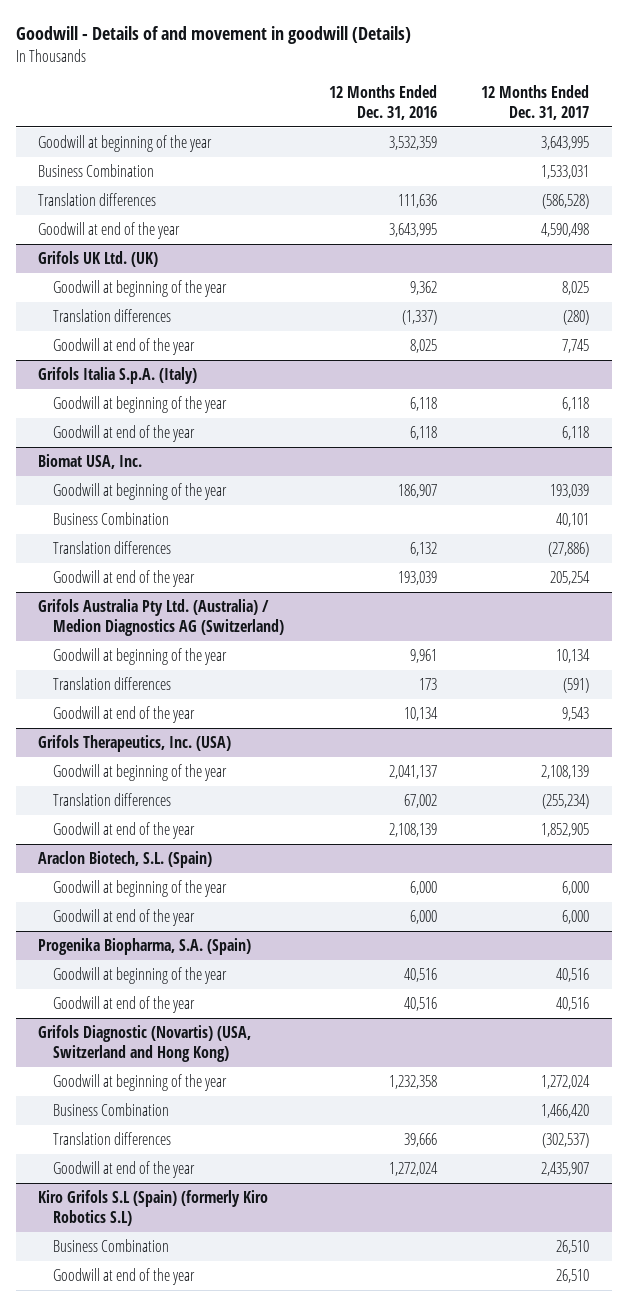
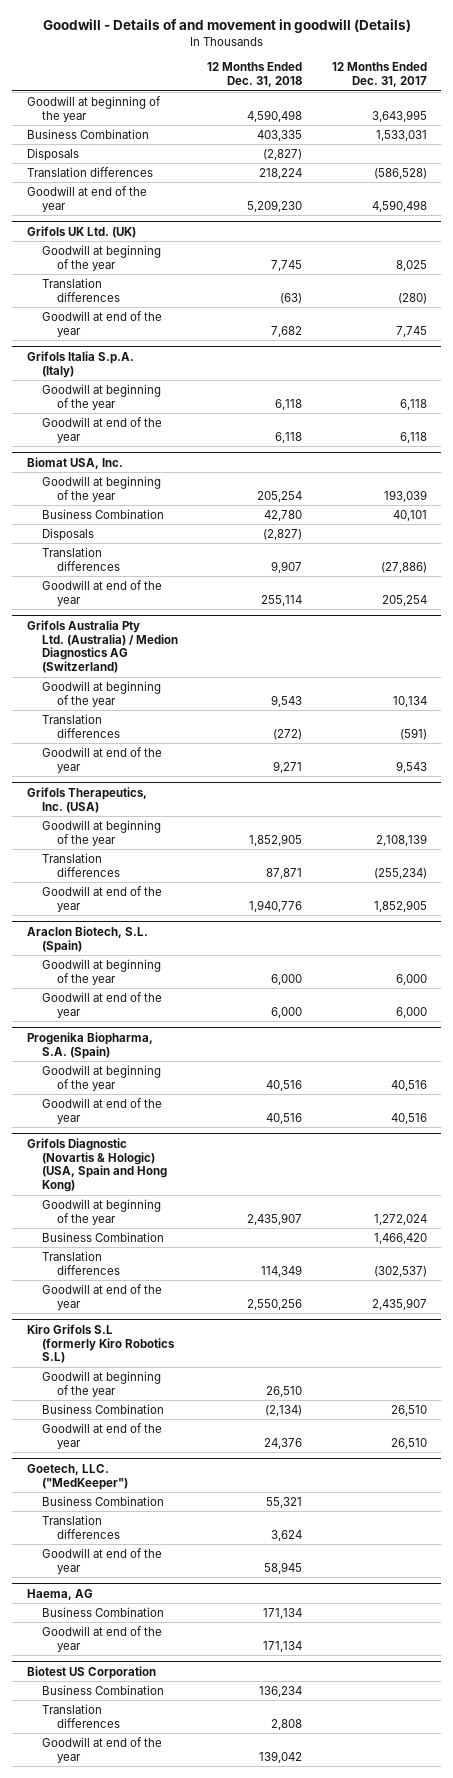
- | 12 Months Ended Dec. 31, 2016 | 12 Months Ended Dec. 31, 2017
+ | 12 Months Ended Dec. 31, 2018 | 12 Months Ended Dec. 31, 2017
+ Disposals | (2,827) |
@ Biomat USA, Inc.
+ Disposals | (2,827) |
- Grifols Diagnostic (Novartis) (USA, Switzerland and Hong Kong)
+ Grifols Diagnostic (Novartis & Hologic) (USA, Spain and Hong Kong)
- Kiro Grifols S.L (Spain) (formerly Kiro Robotics S.L)
+ Kiro Grifols S.L (formerly Kiro Robotics S.L)
+ Goodwill at beginning of the year | 26,510 |
+ Goetech, LLC. ("MedKeeper")
+ Business Combination | 55,321 |
+ Translation differences | 3,624 |
+ Goodwill at end of the year | 58,945 |
+ Haema, AG
+ Business Combination | 171,134 |
+ Goodwill at end of the year | 171,134 |
+ Biotest US Corporation
+ Business Combination | 136,234 |
+ Translation differences | 2,808 |
+ Goodwill at end of the year | 139,042 |

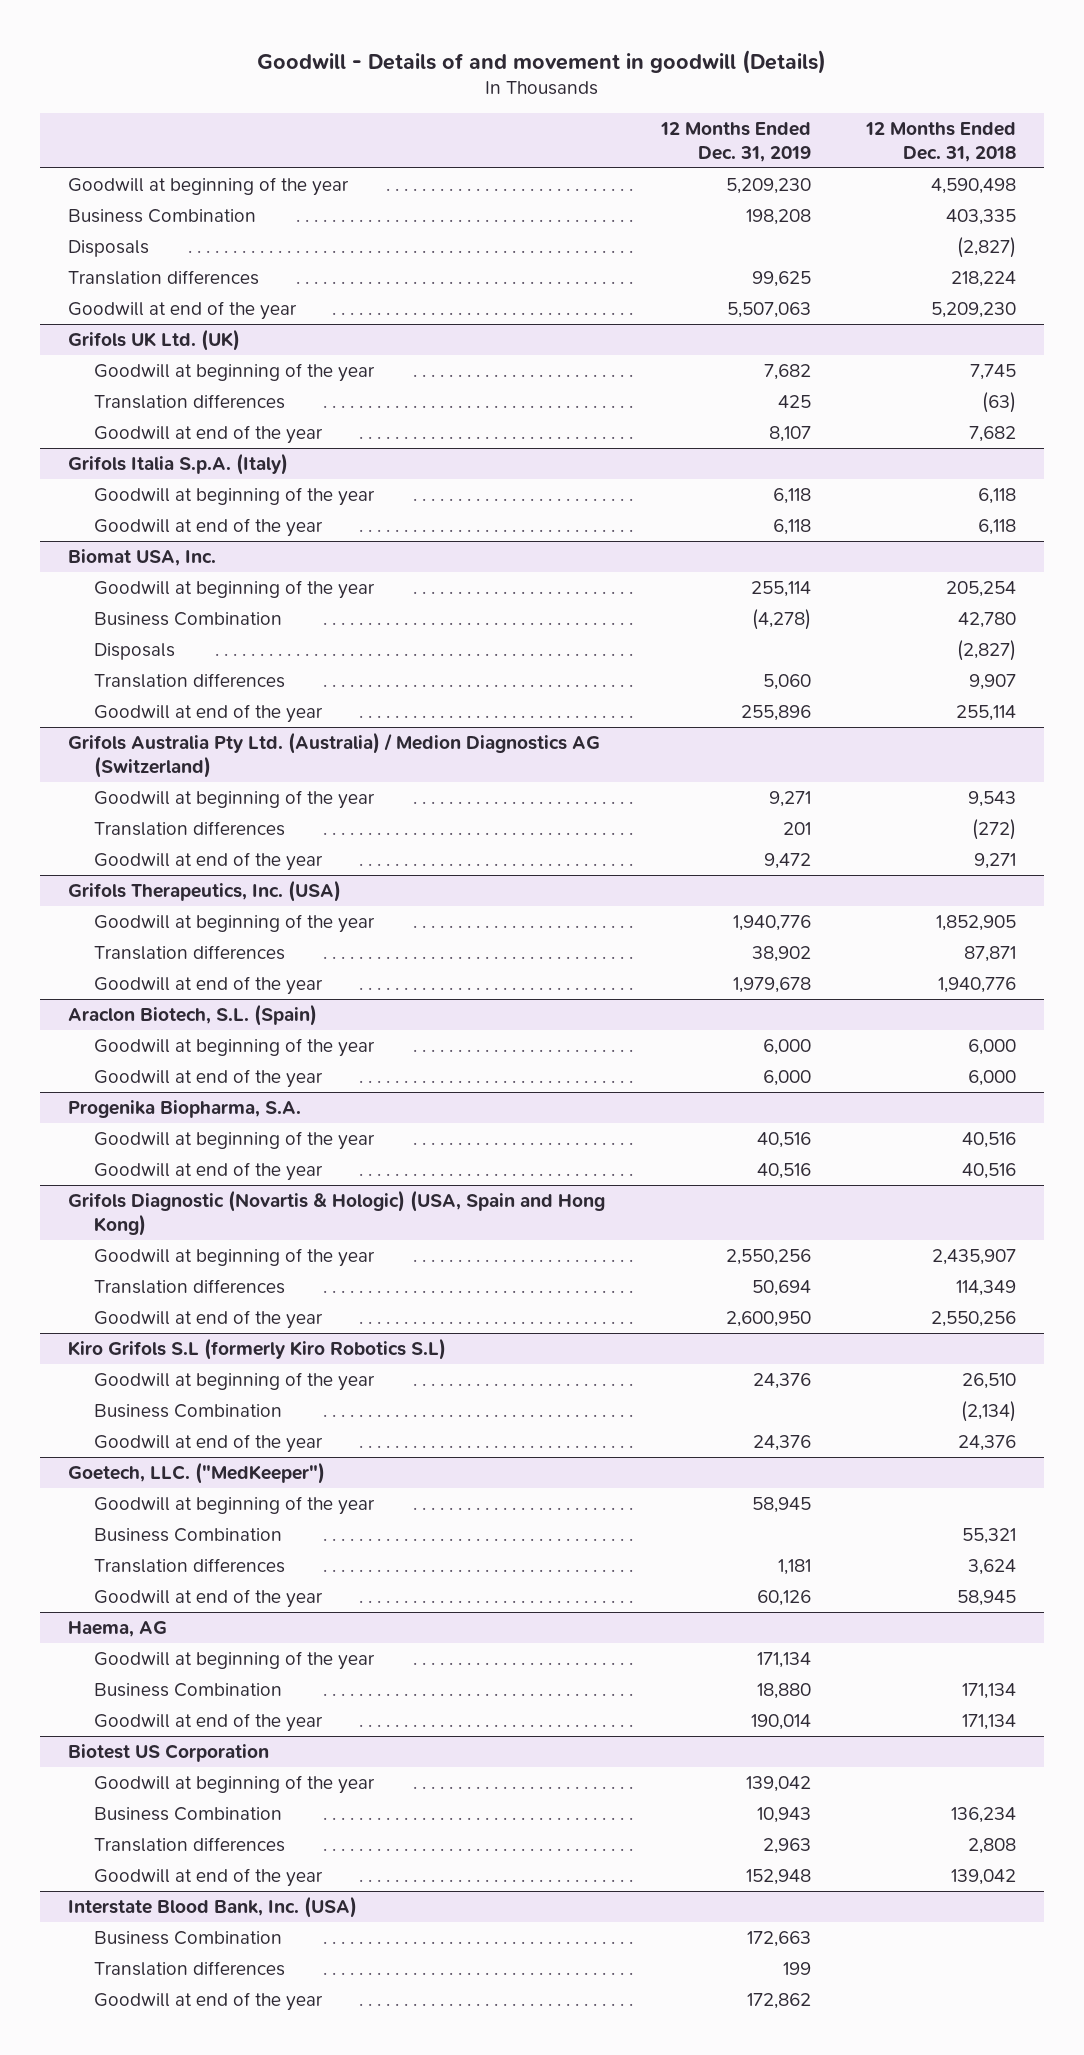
- | 12 Months Ended Dec. 31, 2018 | 12 Months Ended Dec. 31, 2017
+ | 12 Months Ended Dec. 31, 2019 | 12 Months Ended Dec. 31, 2018
- Progenika Biopharma, S.A. (Spain)
+ Progenika Biopharma, S.A.
@ Grifols Diagnostic (Novartis & Hologic) (USA, Spain and Hong Kong)
- Business Combination | | 1,466,420
@ Goetech, LLC. ("MedKeeper")
+ Goodwill at beginning of the year | 58,945 |
@ Haema, AG
+ Goodwill at beginning of the year | 171,134 |
@ Biotest US Corporation
+ Goodwill at beginning of the year | 139,042 |
+ Interstate Blood Bank, Inc. (USA)
+ Business Combination | 172,663 |
+ Translation differences | 199 |
+ Goodwill at end of the year | 172,862 |

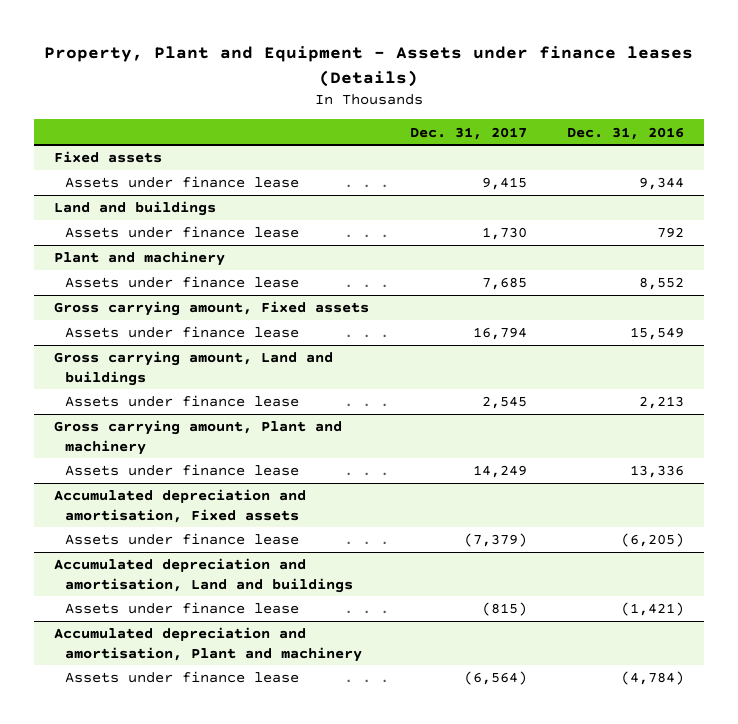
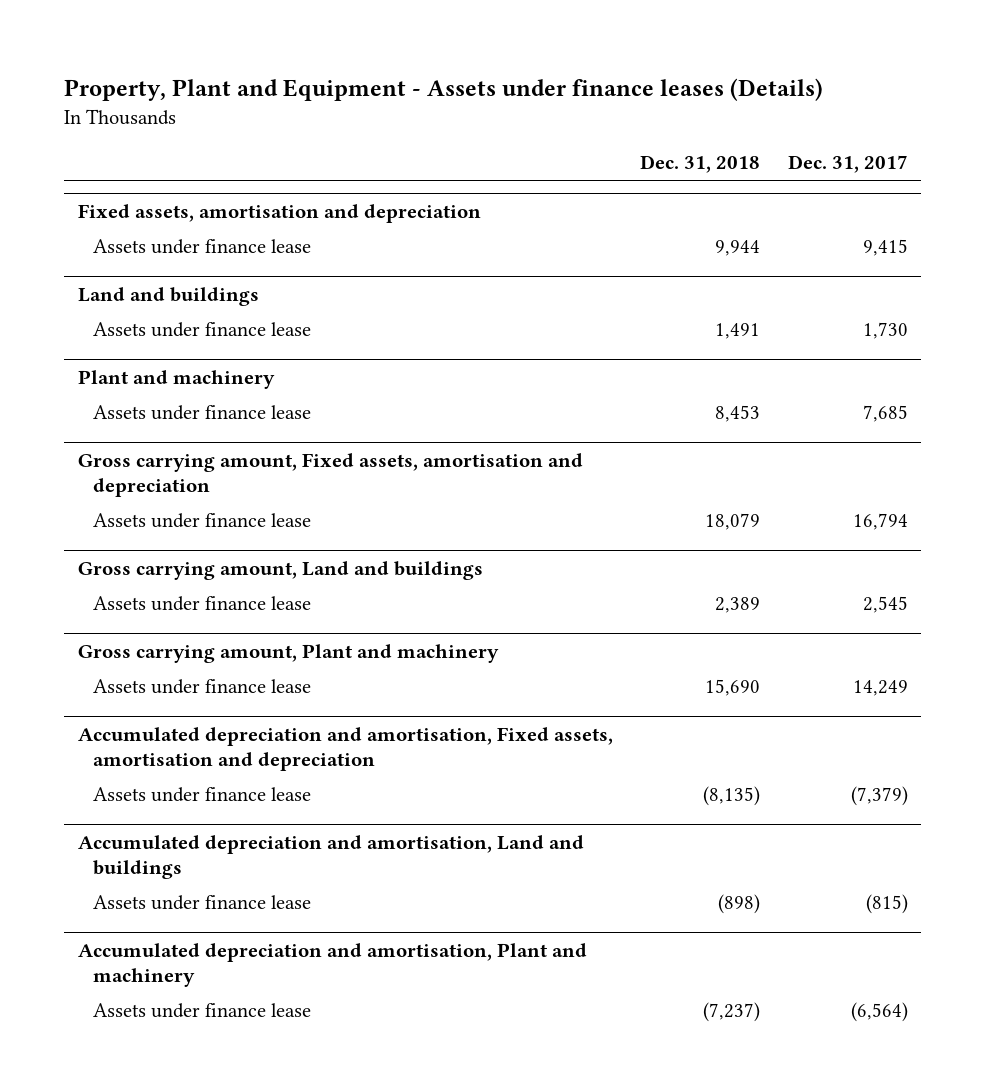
- | Dec. 31, 2017 | Dec. 31, 2016
+ | Dec. 31, 2018 | Dec. 31, 2017
- Fixed assets
+ Fixed assets, amortisation and depreciation
- Gross carrying amount, Fixed assets
+ Gross carrying amount, Fixed assets, amortisation and depreciation
- Accumulated depreciation and amortisation, Fixed assets
+ Accumulated depreciation and amortisation, Fixed assets, amortisation and depreciation

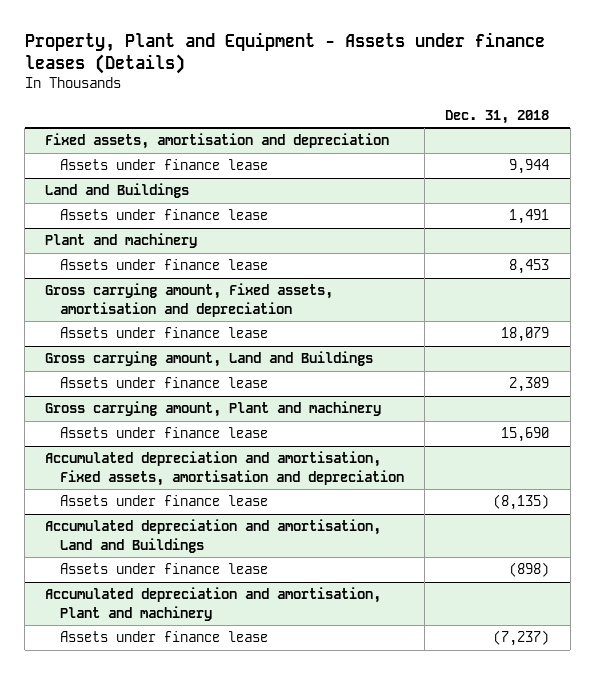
- | Dec. 31, 2018 | Dec. 31, 2017
+ | Dec. 31, 2018
- Land and buildings
+ Land and Buildings
- Gross carrying amount, Land and buildings
+ Gross carrying amount, Land and Buildings
- Accumulated depreciation and amortisation, Land and buildings
+ Accumulated depreciation and amortisation, Land and Buildings

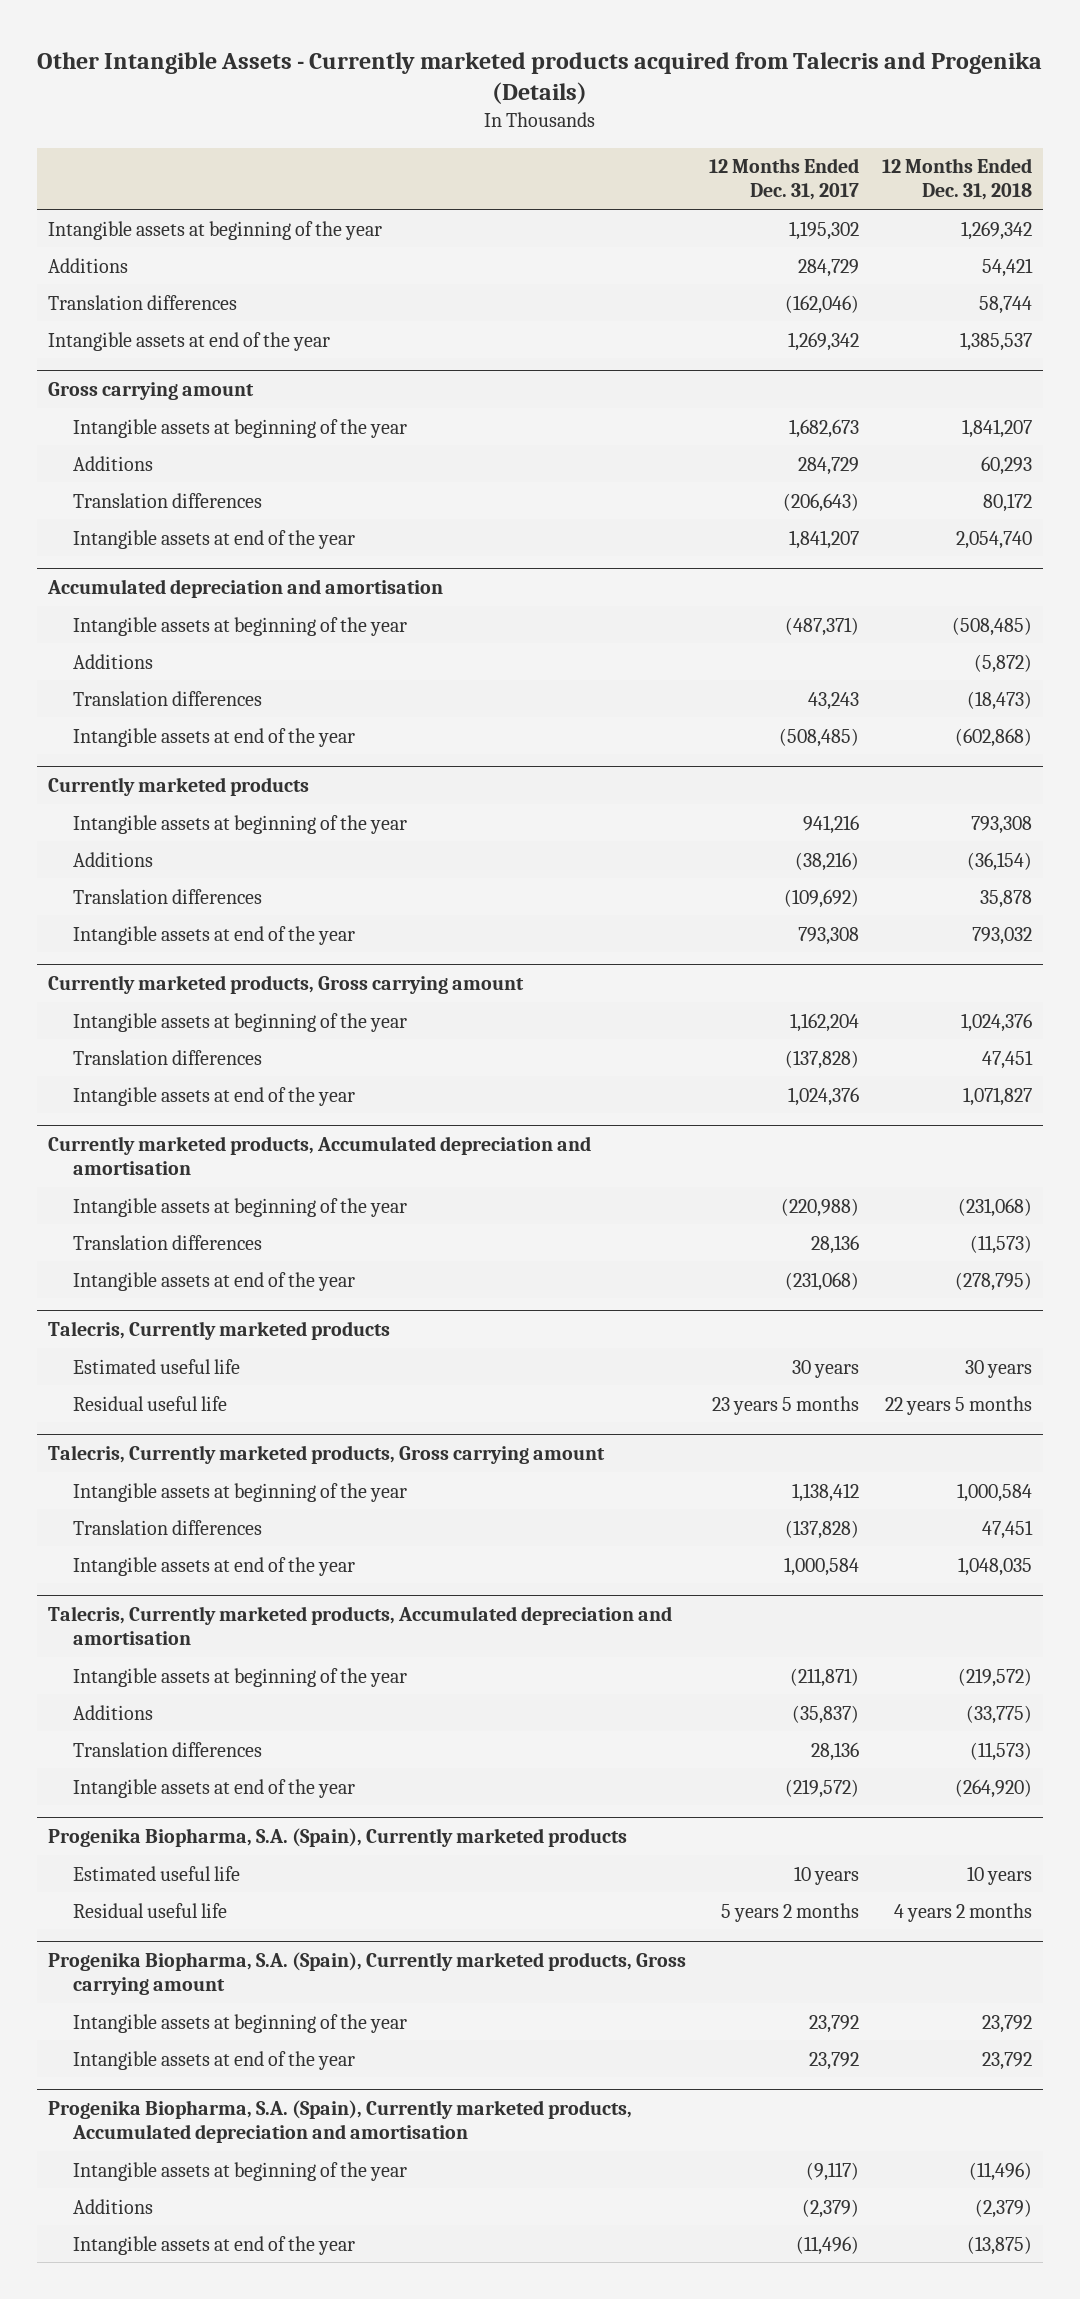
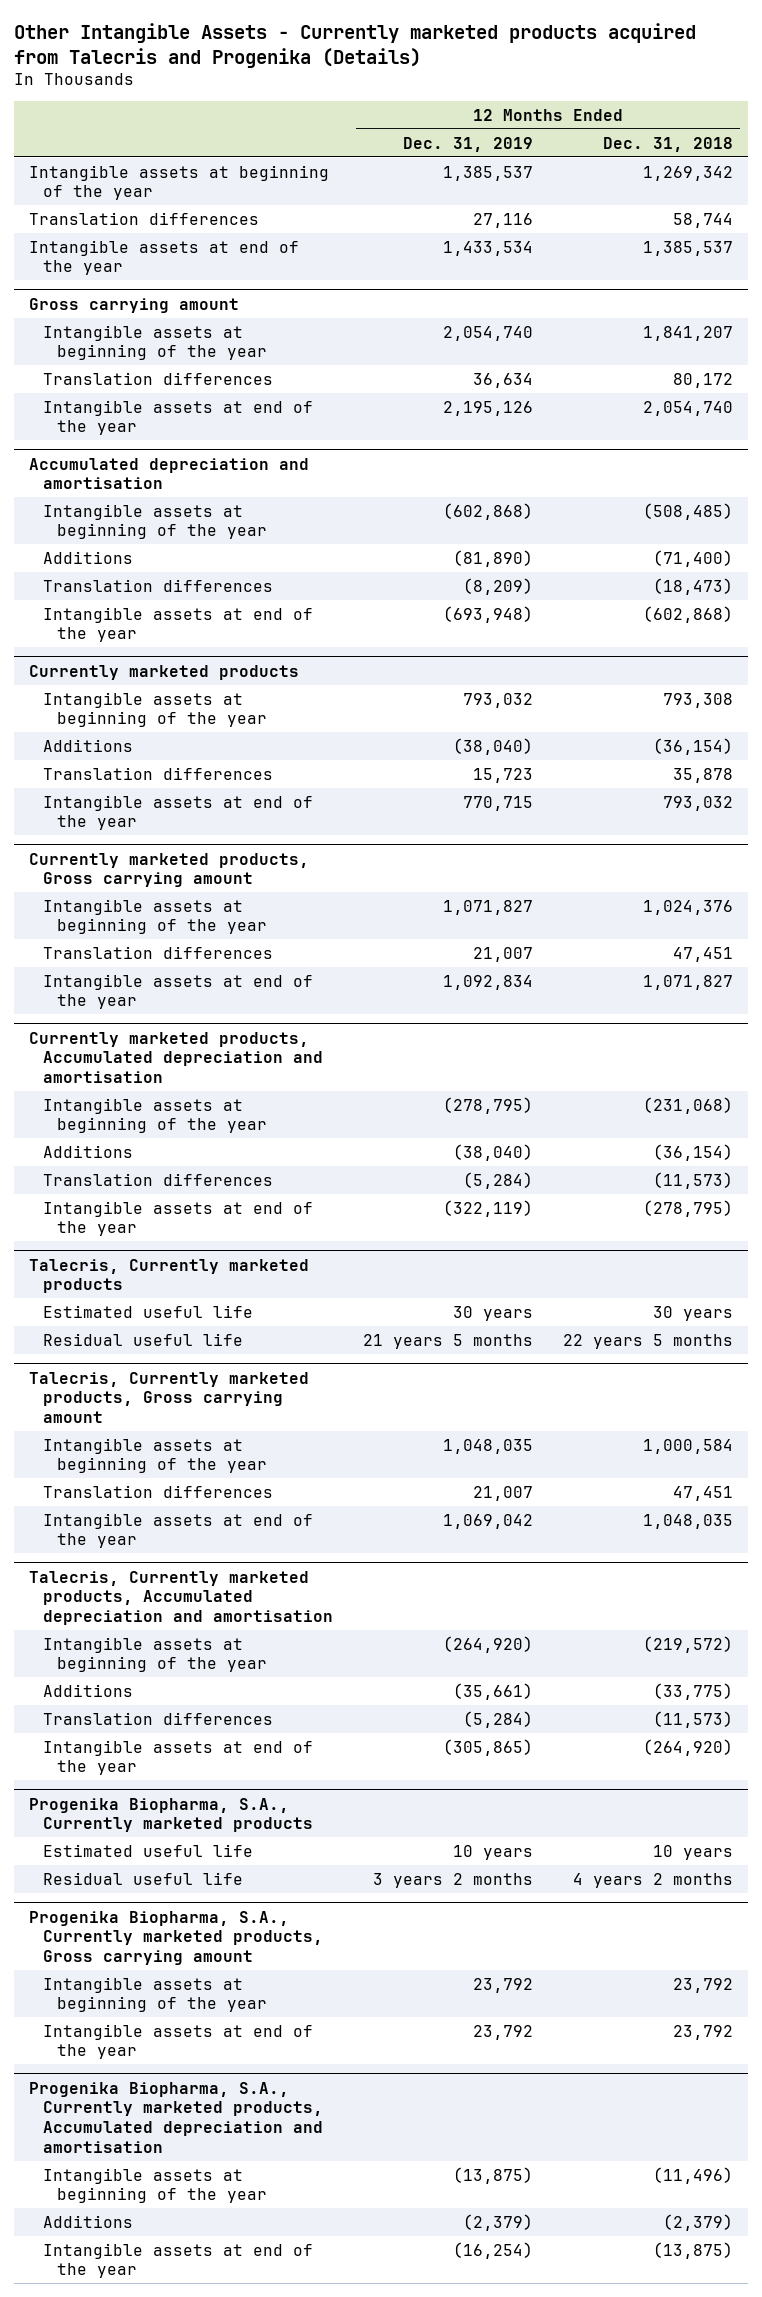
- | 12 Months Ended Dec. 31, 2017 | 12 Months Ended Dec. 31, 2018
+ | 12 Months Ended Dec. 31, 2019 | 12 Months Ended Dec. 31, 2018
- Additions | 284,729 | 54,421
@ Gross carrying amount
- Additions | 284,729 | 60,293
@ Accumulated depreciation and amortisation
- Additions | | (5,872)
+ Additions | (81,890) | (71,400)
@ Currently marketed products, Accumulated depreciation and amortisation
+ Additions | (38,040) | (36,154)
- Progenika Biopharma, S.A. (Spain), Currently marketed products
+ Progenika Biopharma, S.A., Currently marketed products
- Progenika Biopharma, S.A. (Spain), Currently marketed products, Gross carrying amount
+ Progenika Biopharma, S.A., Currently marketed products, Gross carrying amount
- Progenika Biopharma, S.A. (Spain), Currently marketed products, Accumulated depreciation and amortisation
+ Progenika Biopharma, S.A., Currently marketed products, Accumulated depreciation and amortisation

